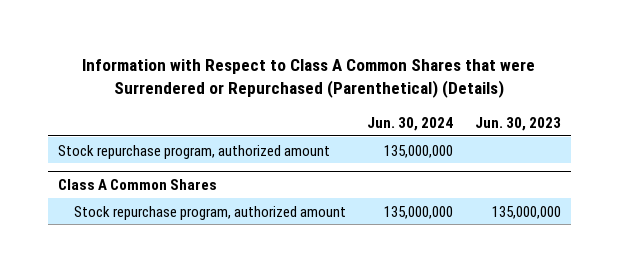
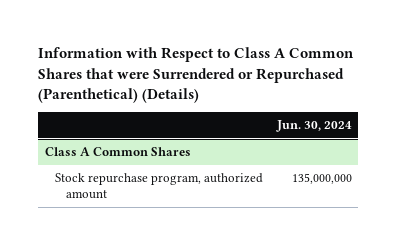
- | Jun. 30, 2024 | Jun. 30, 2023
+ | Jun. 30, 2024
- Stock repurchase program, authorized amount | 135,000,000 |

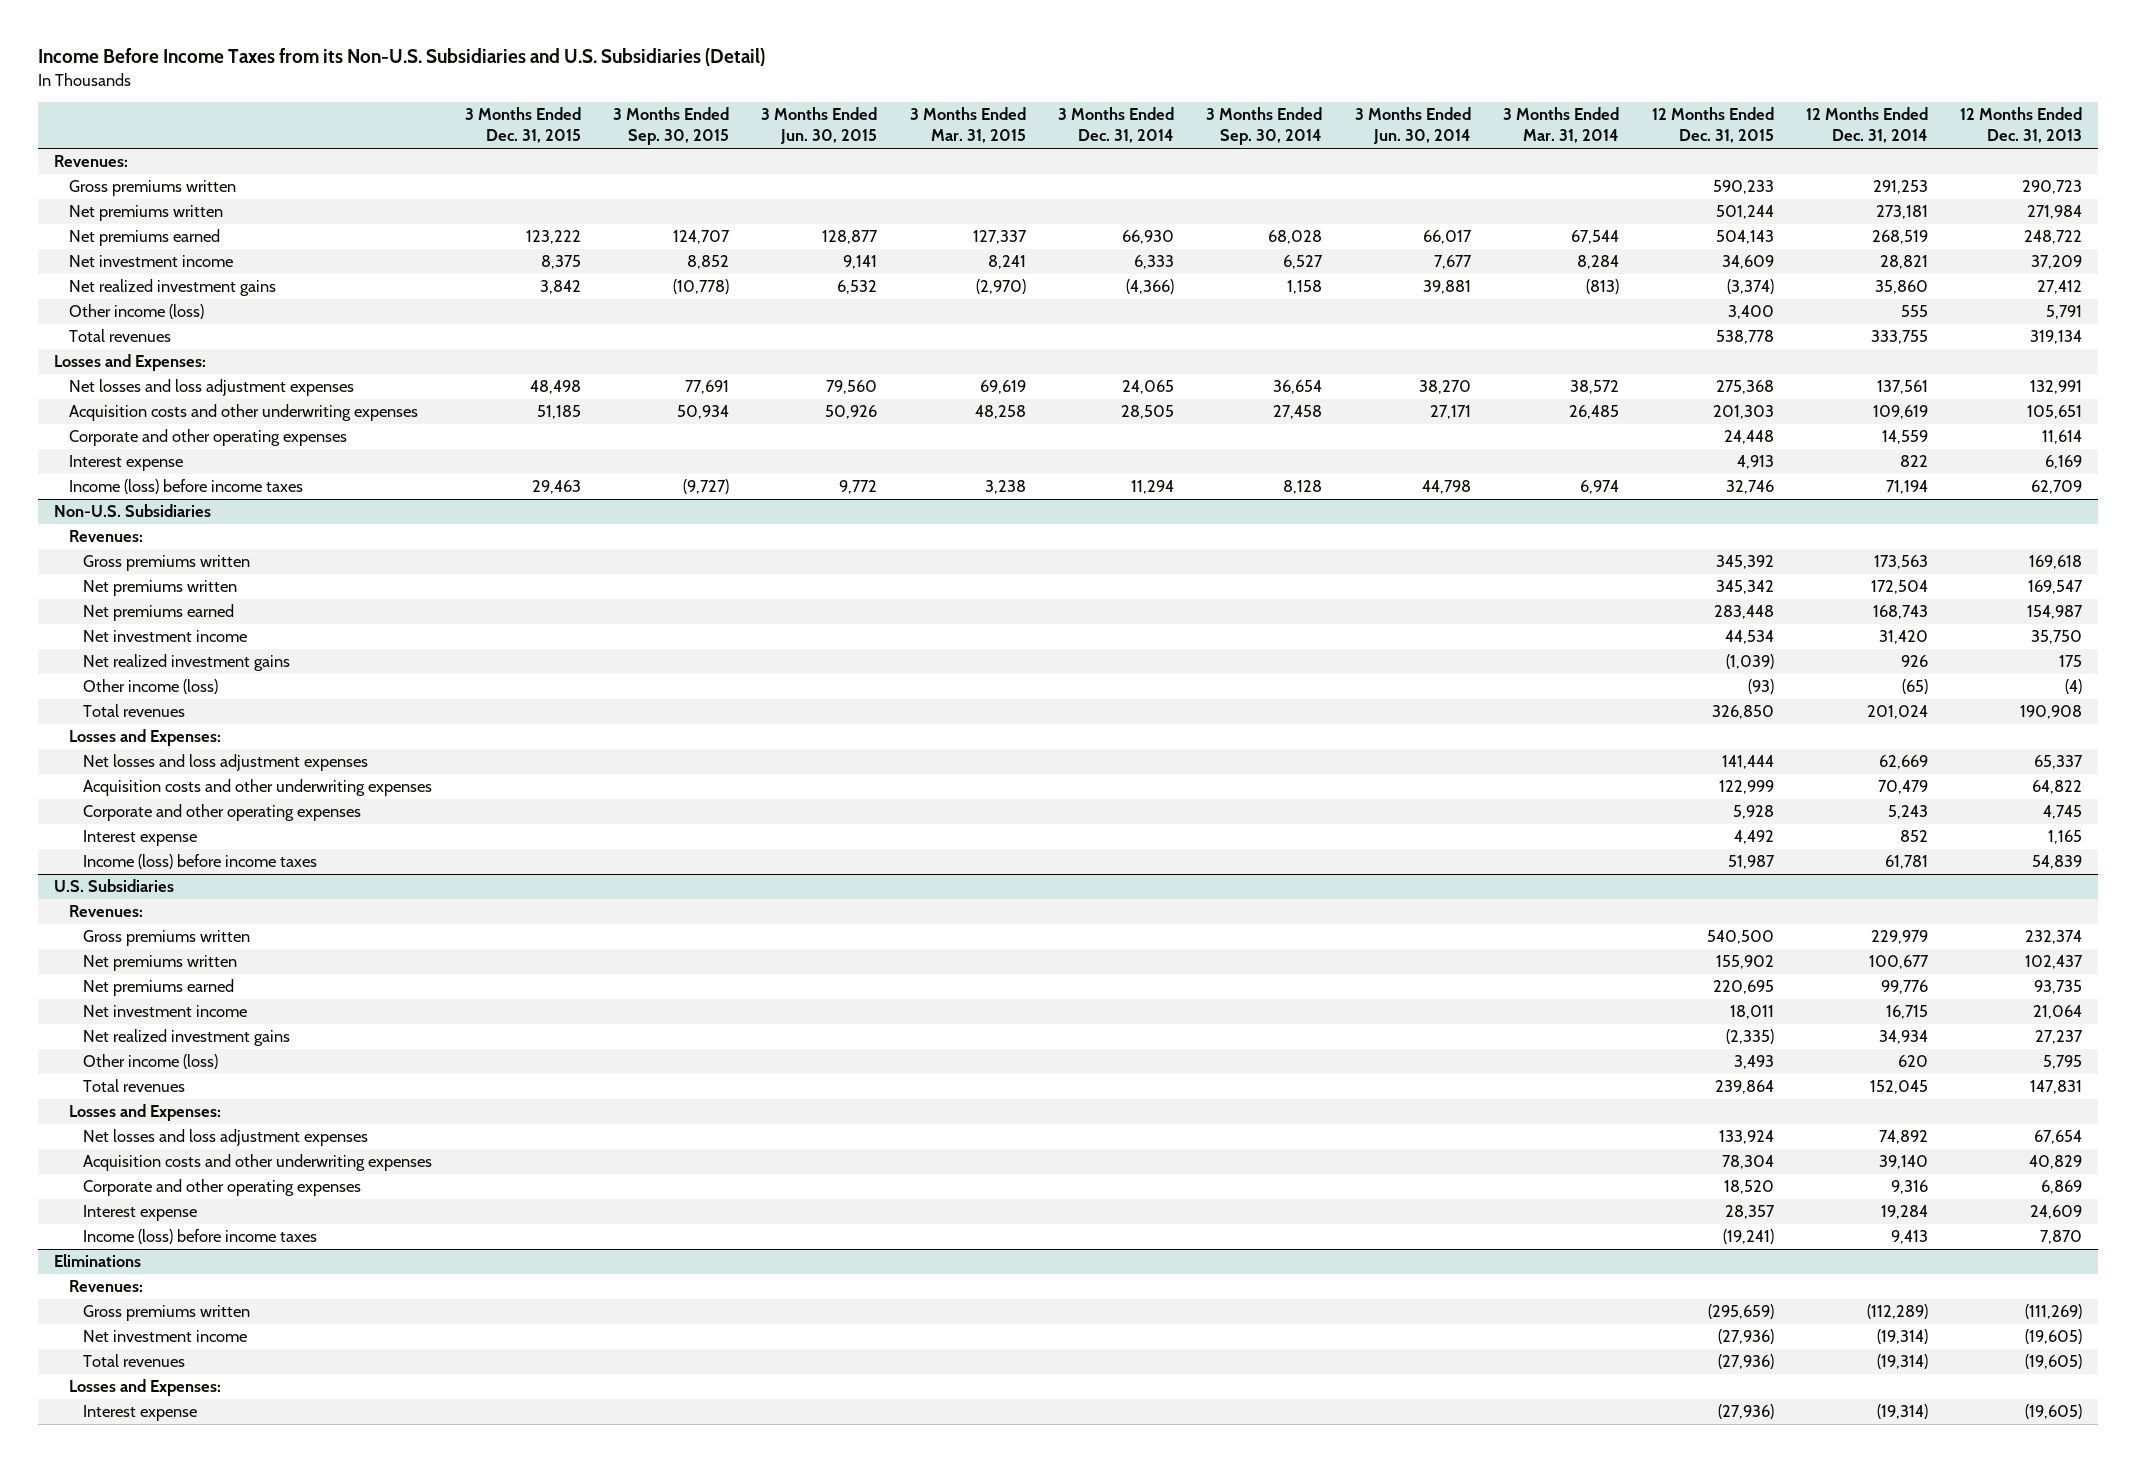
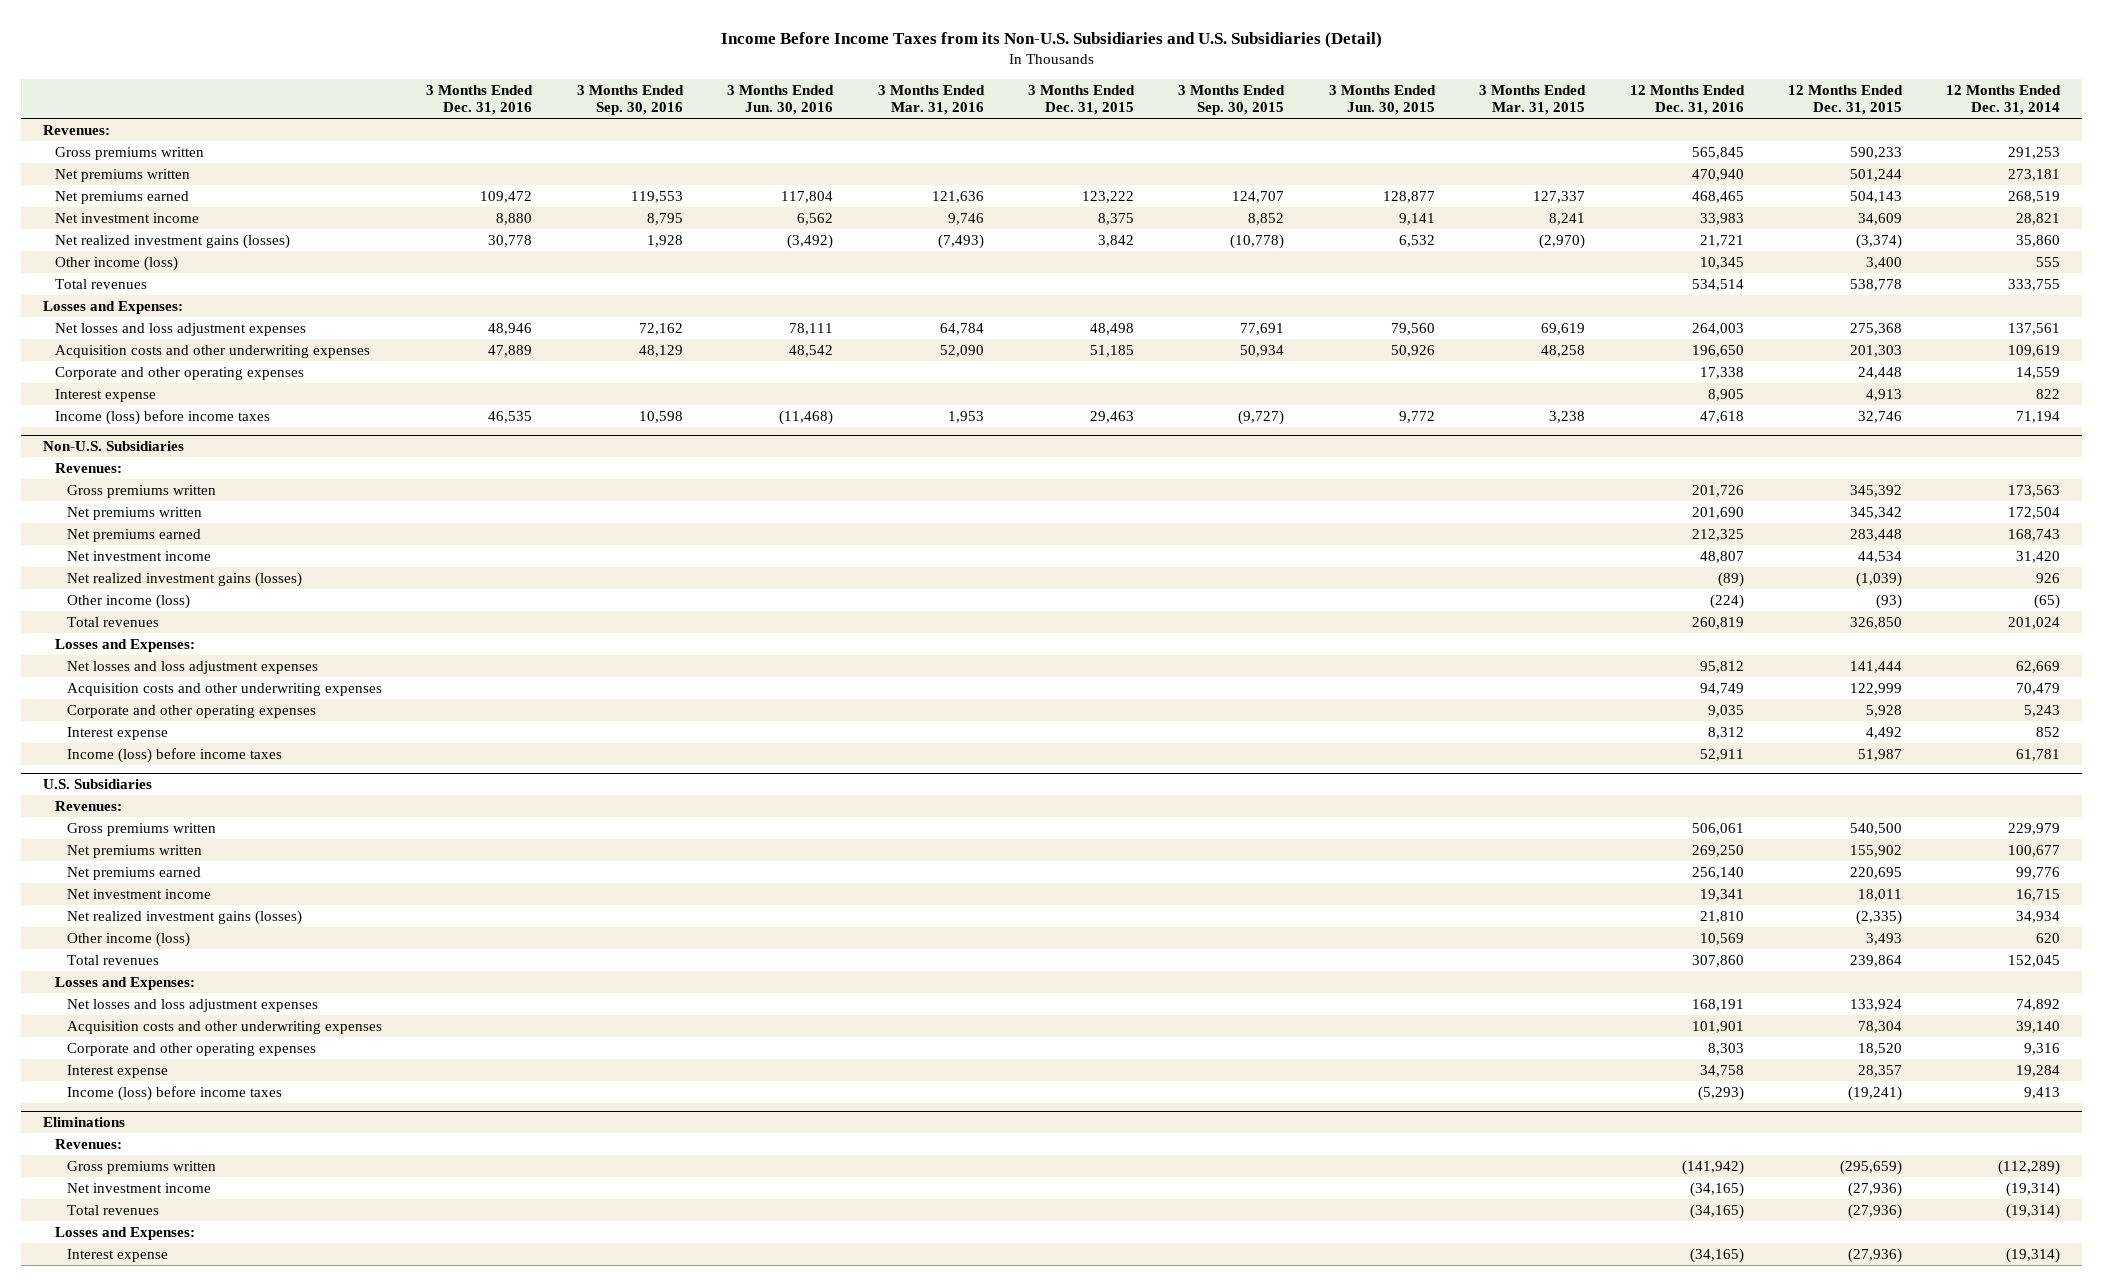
- | 3 Months Ended Dec. 31, 2015 | 3 Months Ended Sep. 30, 2015 | 3 Months Ended Jun. 30, 2015 | 3 Months Ended Mar. 31, 2015 | 3 Months Ended Dec. 31, 2014 | 3 Months Ended Sep. 30, 2014 | 3 Months Ended Jun. 30, 2014 | 3 Months Ended Mar. 31, 2014 | 12 Months Ended Dec. 31, 2015 | 12 Months Ended Dec. 31, 2014 | 12 Months Ended Dec. 31, 2013
+ | 3 Months Ended Dec. 31, 2016 | 3 Months Ended Sep. 30, 2016 | 3 Months Ended Jun. 30, 2016 | 3 Months Ended Mar. 31, 2016 | 3 Months Ended Dec. 31, 2015 | 3 Months Ended Sep. 30, 2015 | 3 Months Ended Jun. 30, 2015 | 3 Months Ended Mar. 31, 2015 | 12 Months Ended Dec. 31, 2016 | 12 Months Ended Dec. 31, 2015 | 12 Months Ended Dec. 31, 2014
- Net realized investment gains | 3,842 | (10,778) | 6,532 | (2,970) | (4,366) | 1,158 | 39,881 | (813) | (3,374) | 35,860 | 27,412
+ Net realized investment gains (losses) | 30,778 | 1,928 | (3,492) | (7,493) | 3,842 | (10,778) | 6,532 | (2,970) | 21,721 | (3,374) | 35,860
@ Non-U.S. Subsidiaries
- Net realized investment gains | | | | | | | | | (1,039) | 926 | 175
+ Net realized investment gains (losses) | | | | | | | | | (89) | (1,039) | 926
@ U.S. Subsidiaries
- Net realized investment gains | | | | | | | | | (2,335) | 34,934 | 27,237
+ Net realized investment gains (losses) | | | | | | | | | 21,810 | (2,335) | 34,934

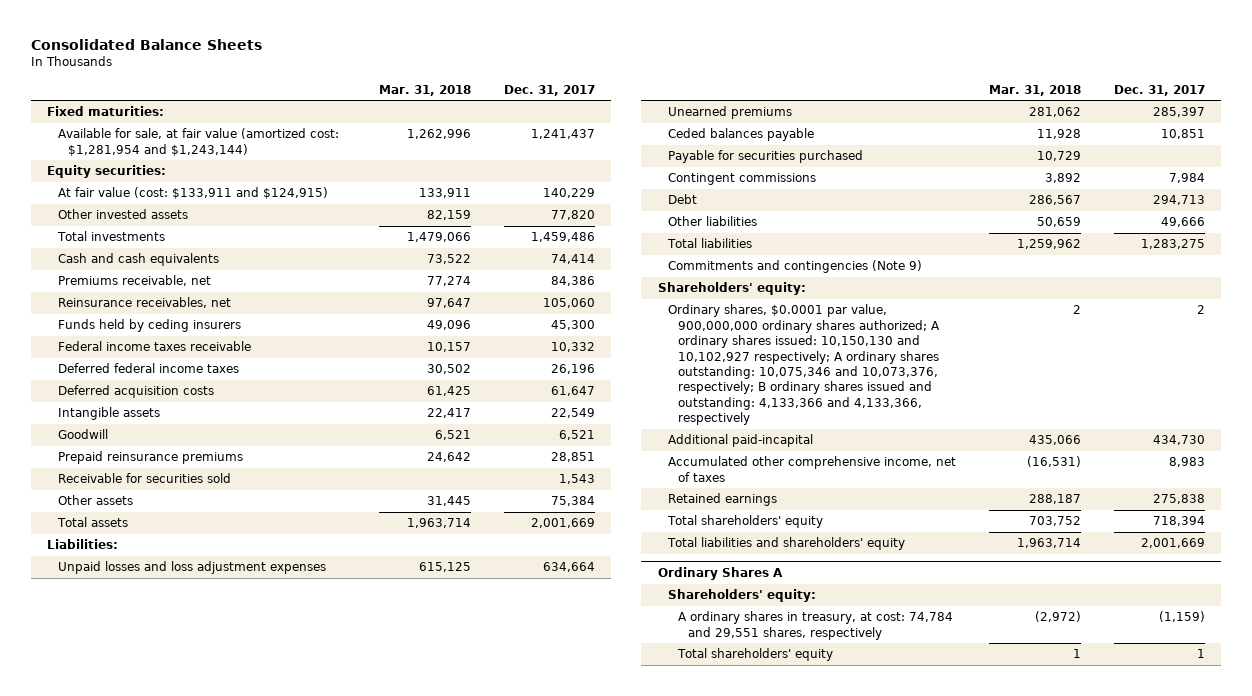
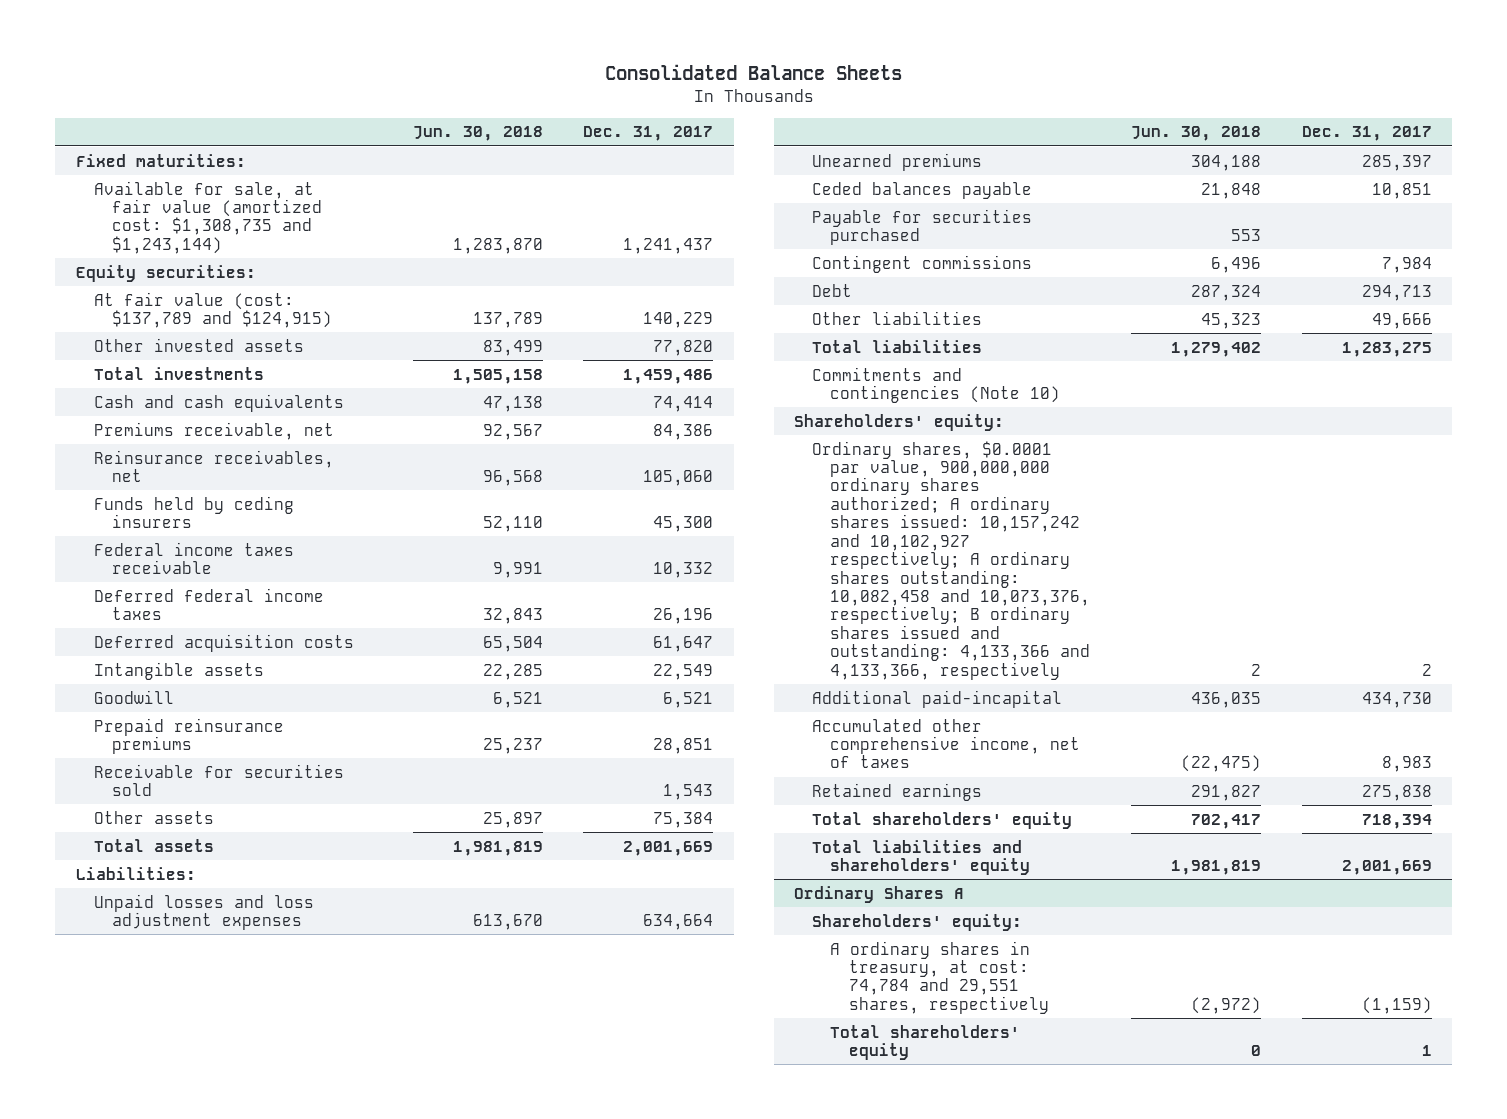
- | Mar. 31, 2018 | Dec. 31, 2017
+ | Jun. 30, 2018 | Dec. 31, 2017
- Available for sale, at fair value (amortized cost: $1,281,954 and $1,243,144) | 1,262,996 | 1,241,437
+ Available for sale, at fair value (amortized cost: $1,308,735 and $1,243,144) | 1,283,870 | 1,241,437
- At fair value (cost: $133,911 and $124,915) | 133,911 | 140,229
+ At fair value (cost: $137,789 and $124,915) | 137,789 | 140,229
- Commitments and contingencies (Note 9)
+ Commitments and contingencies (Note 10)
- Ordinary shares, $0.0001 par value, 900,000,000 ordinary shares authorized; A ordinary shares issued: 10,150,130 and 10,102,927 respectively; A ordinary shares outstanding: 10,075,346 and 10,073,376, respectively; B ordinary shares issued and outstanding: 4,133,366 and 4,133,366, respectively | 2 | 2
+ Ordinary shares, $0.0001 par value, 900,000,000 ordinary shares authorized; A ordinary shares issued: 10,157,242 and 10,102,927 respectively; A ordinary shares outstanding: 10,082,458 and 10,073,376, respectively; B ordinary shares issued and outstanding: 4,133,366 and 4,133,366, respectively | 2 | 2

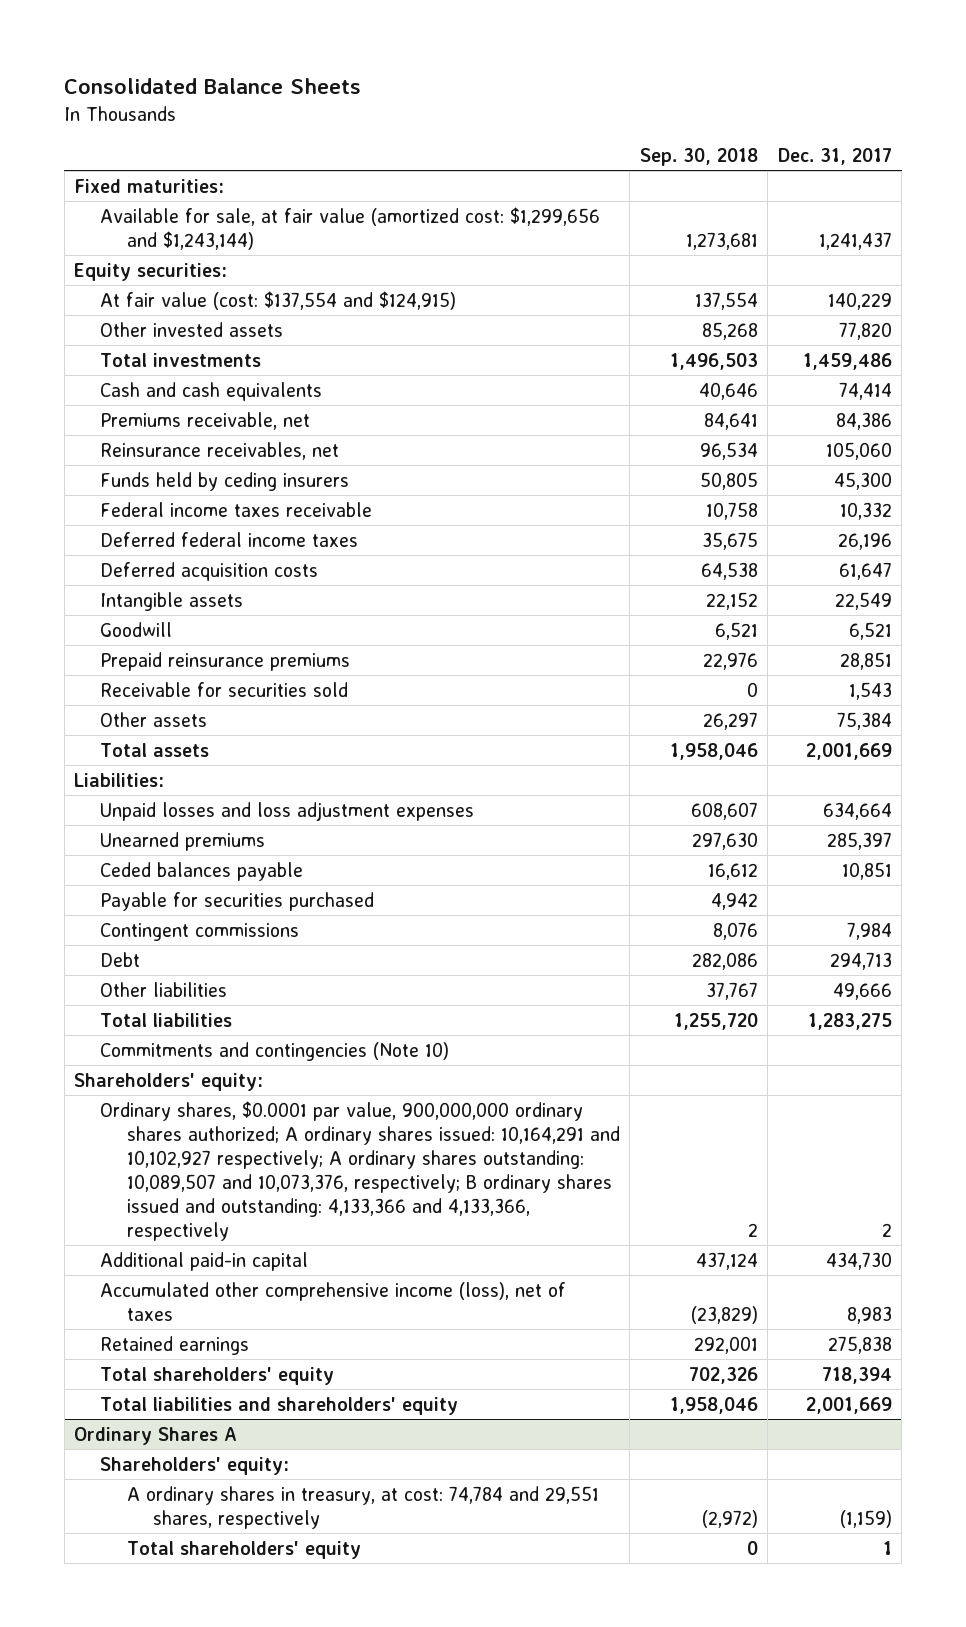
- | Jun. 30, 2018 | Dec. 31, 2017
+ | Sep. 30, 2018 | Dec. 31, 2017
- Available for sale, at fair value (amortized cost: $1,308,735 and $1,243,144) | 1,283,870 | 1,241,437
+ Available for sale, at fair value (amortized cost: $1,299,656 and $1,243,144) | 1,273,681 | 1,241,437
- At fair value (cost: $137,789 and $124,915) | 137,789 | 140,229
+ At fair value (cost: $137,554 and $124,915) | 137,554 | 140,229
- Ordinary shares, $0.0001 par value, 900,000,000 ordinary shares authorized; A ordinary shares issued: 10,157,242 and 10,102,927 respectively; A ordinary shares outstanding: 10,082,458 and 10,073,376, respectively; B ordinary shares issued and outstanding: 4,133,366 and 4,133,366, respectively | 2 | 2
- Additional paid-incapital | 436,035 | 434,730
- Accumulated other comprehensive income, net of taxes | (22,475) | 8,983
+ Ordinary shares, $0.0001 par value, 900,000,000 ordinary shares authorized; A ordinary shares issued: 10,164,291 and 10,102,927 respectively; A ordinary shares outstanding: 10,089,507 and 10,073,376, respectively; B ordinary shares issued and outstanding: 4,133,366 and 4,133,366, respectively | 2 | 2
+ Additional paid-in capital | 437,124 | 434,730
+ Accumulated other comprehensive income (loss), net of taxes | (23,829) | 8,983

